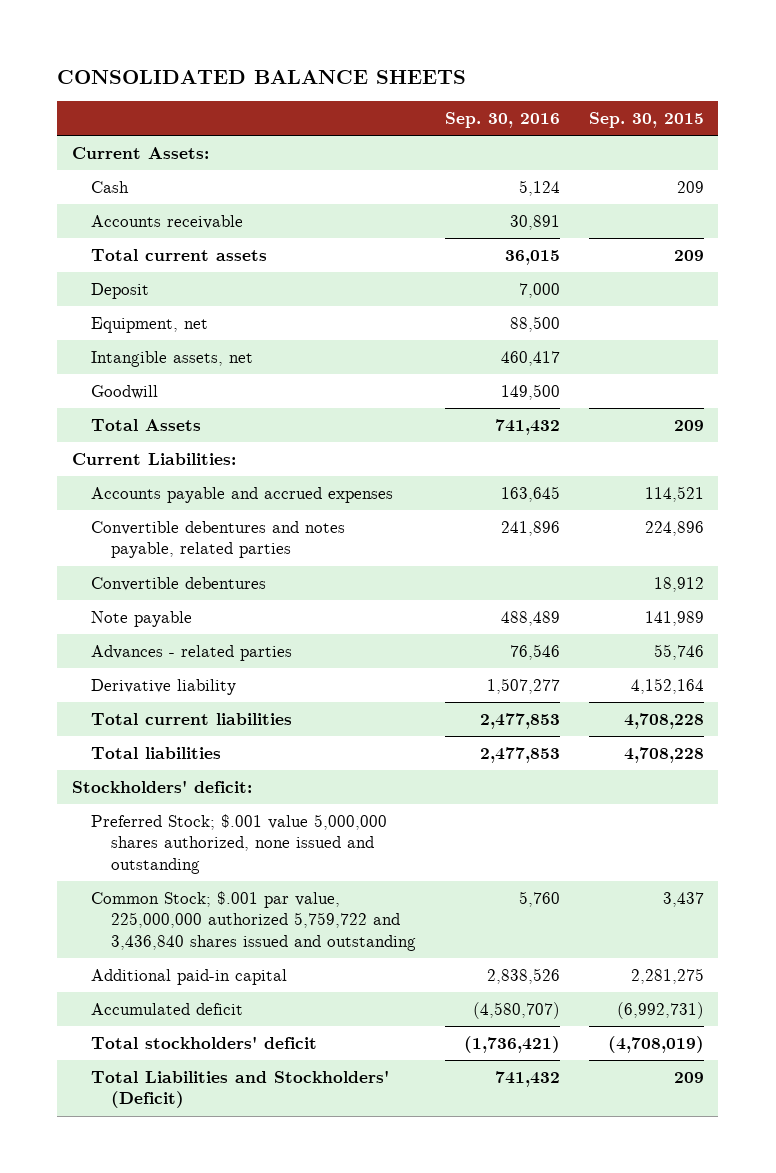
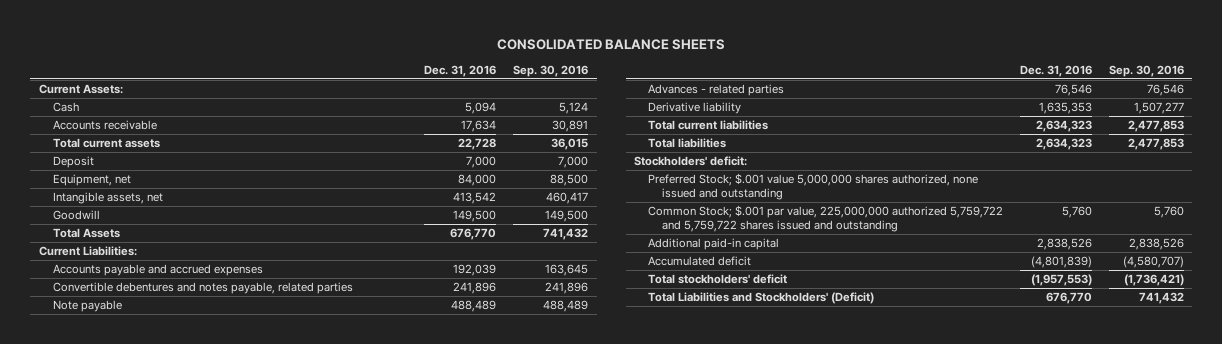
- | Sep. 30, 2016 | Sep. 30, 2015
+ | Dec. 31, 2016 | Sep. 30, 2016
- Convertible debentures | | 18,912
- Common Stock; $.001 par value, 225,000,000 authorized 5,759,722 and 3,436,840 shares issued and outstanding | 5,760 | 3,437
+ Common Stock; $.001 par value, 225,000,000 authorized 5,759,722 and 5,759,722 shares issued and outstanding | 5,760 | 5,760

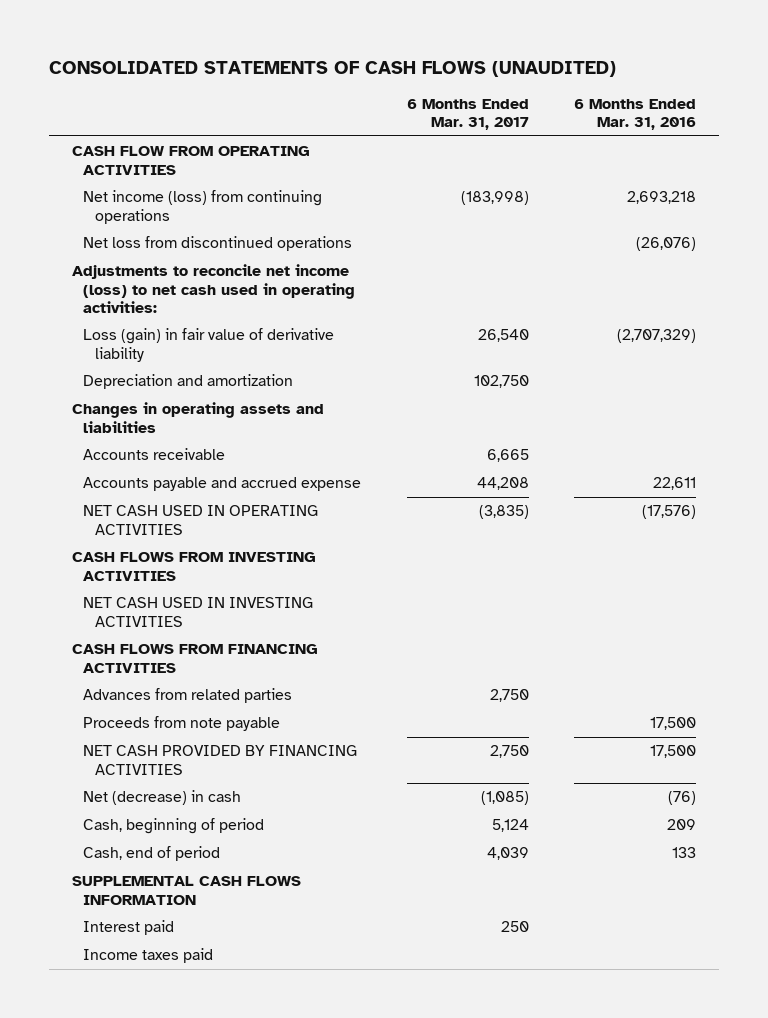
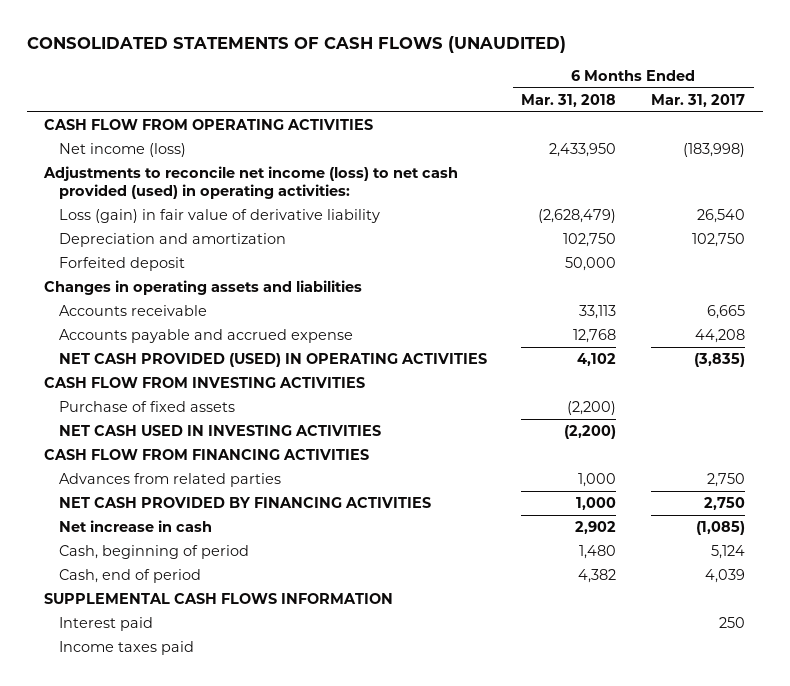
- | 6 Months Ended Mar. 31, 2017 | 6 Months Ended Mar. 31, 2016
+ | 6 Months Ended Mar. 31, 2018 | 6 Months Ended Mar. 31, 2017
- Net income (loss) from continuing operations | (183,998) | 2,693,218
- Net loss from discontinued operations | | (26,076)
- Adjustments to reconcile net income (loss) to net cash used in operating activities:
+ Net income (loss) | 2,433,950 | (183,998)
+ Adjustments to reconcile net income (loss) to net cash provided (used) in operating activities:
+ Forfeited deposit | 50,000 |
- NET CASH USED IN OPERATING ACTIVITIES | (3,835) | (17,576)
- CASH FLOWS FROM INVESTING ACTIVITIES
+ NET CASH PROVIDED (USED) IN OPERATING ACTIVITIES | 4,102 | (3,835)
+ CASH FLOW FROM INVESTING ACTIVITIES
+ Purchase of fixed assets | (2,200) |
- CASH FLOWS FROM FINANCING ACTIVITIES
+ CASH FLOW FROM FINANCING ACTIVITIES
- Proceeds from note payable | | 17,500
- Net (decrease) in cash | (1,085) | (76)
+ Net increase in cash | 2,902 | (1,085)

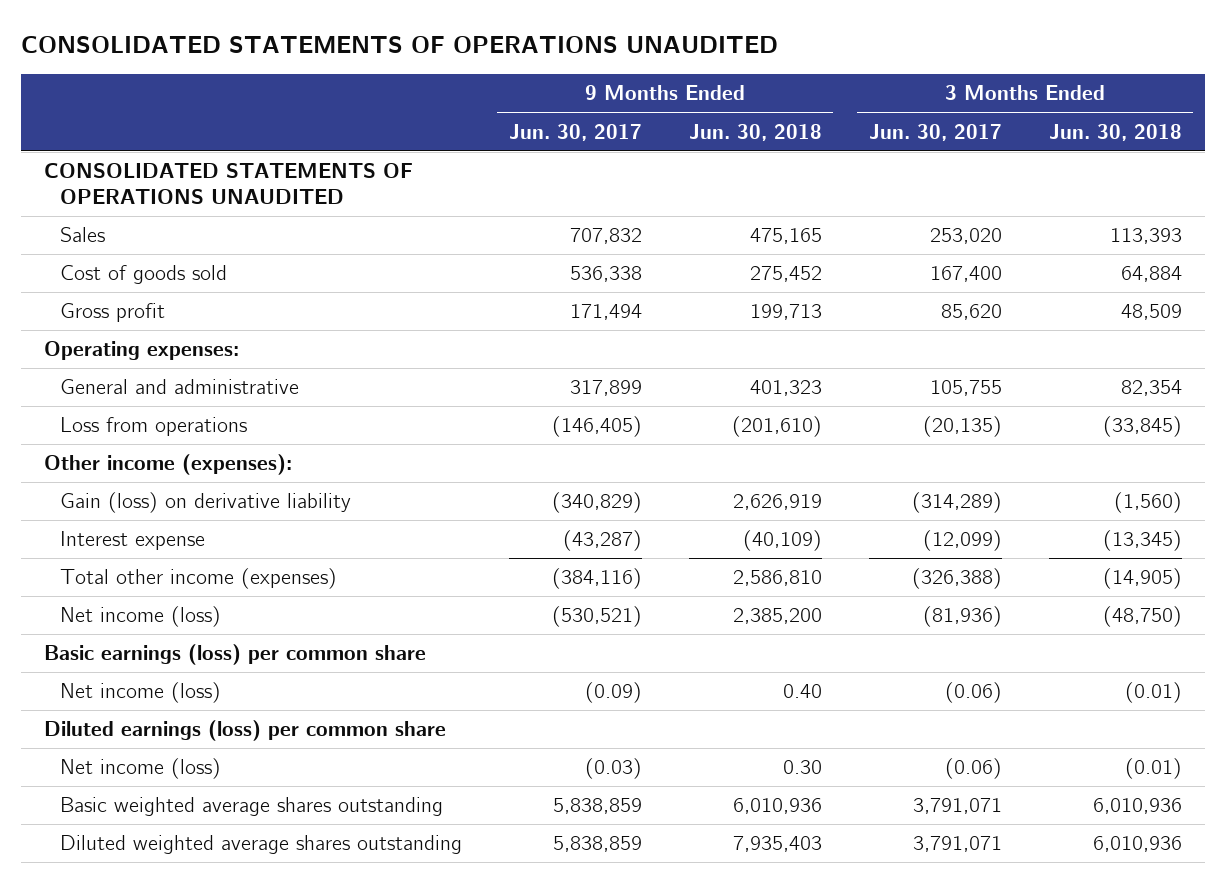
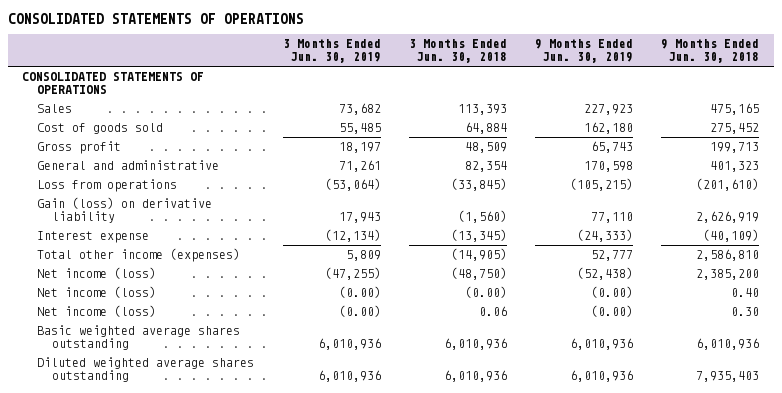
- CONSOLIDATED STATEMENTS OF OPERATIONS UNAUDITED
+ CONSOLIDATED STATEMENTS OF OPERATIONS
- | 9 Months Ended Jun. 30, 2017 | 9 Months Ended Jun. 30, 2018 | 3 Months Ended Jun. 30, 2017 | 3 Months Ended Jun. 30, 2018
+ | 3 Months Ended Jun. 30, 2019 | 3 Months Ended Jun. 30, 2018 | 9 Months Ended Jun. 30, 2019 | 9 Months Ended Jun. 30, 2018
- CONSOLIDATED STATEMENTS OF OPERATIONS UNAUDITED
+ CONSOLIDATED STATEMENTS OF OPERATIONS
- Operating expenses:
- Other income (expenses):
- Basic earnings (loss) per common share
- Net income (loss) | (0.09) | 0.40 | (0.06) | (0.01)
- Diluted earnings (loss) per common share
- Net income (loss) | (0.03) | 0.30 | (0.06) | (0.01)
+ Net income (loss) | (0.00) | (0.00) | (0.00) | 0.40
+ Net income (loss) | (0.00) | 0.06 | (0.00) | 0.30

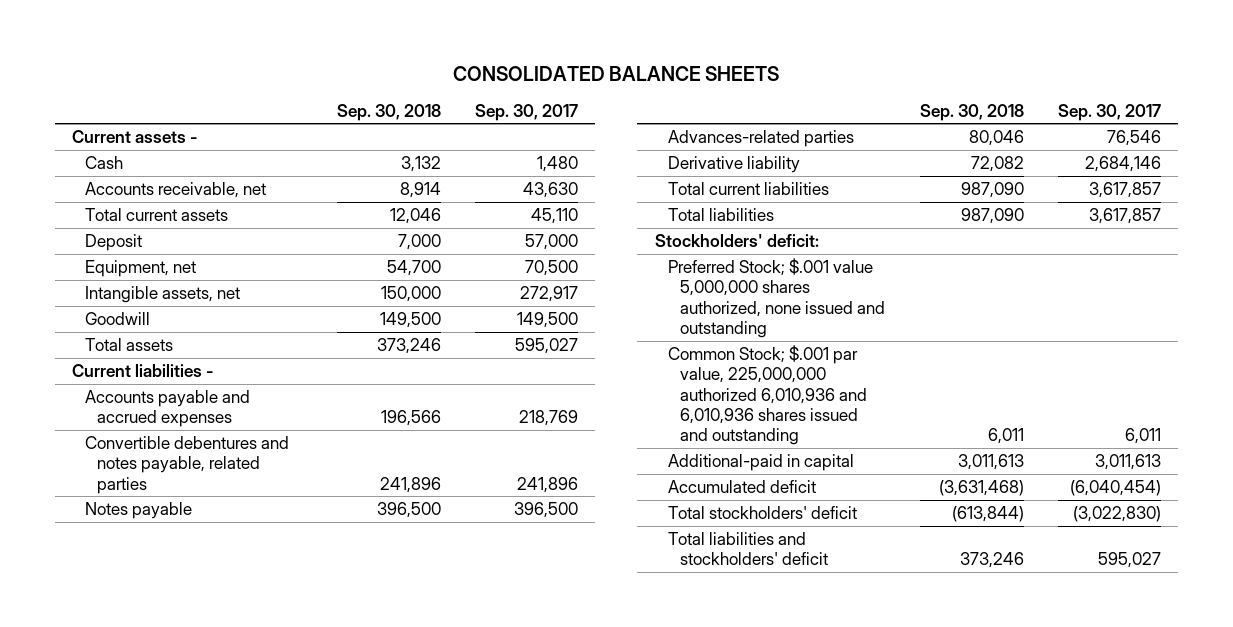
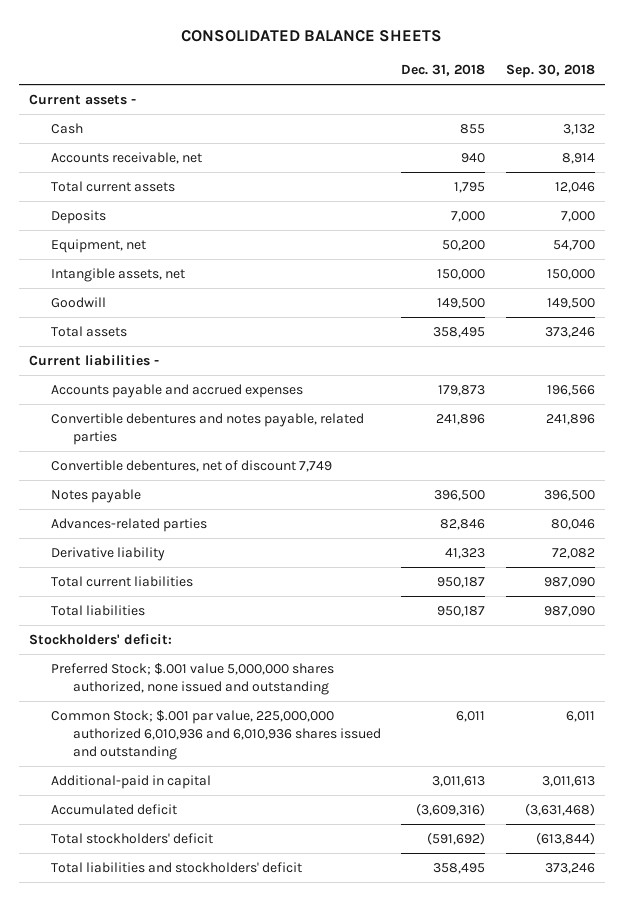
- | Sep. 30, 2018 | Sep. 30, 2017
+ | Dec. 31, 2018 | Sep. 30, 2018
- Deposit | 7,000 | 57,000
+ Deposits | 7,000 | 7,000
+ Convertible debentures, net of discount 7,749

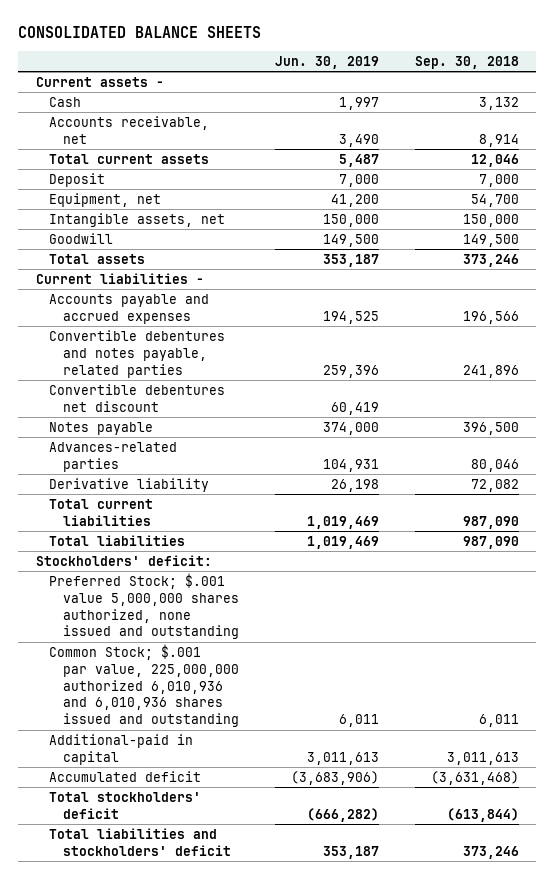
- | Dec. 31, 2018 | Sep. 30, 2018
+ | Jun. 30, 2019 | Sep. 30, 2018
- Deposits | 7,000 | 7,000
+ Deposit | 7,000 | 7,000
- Convertible debentures, net of discount 7,749
+ Convertible debentures net discount | 60,419 |

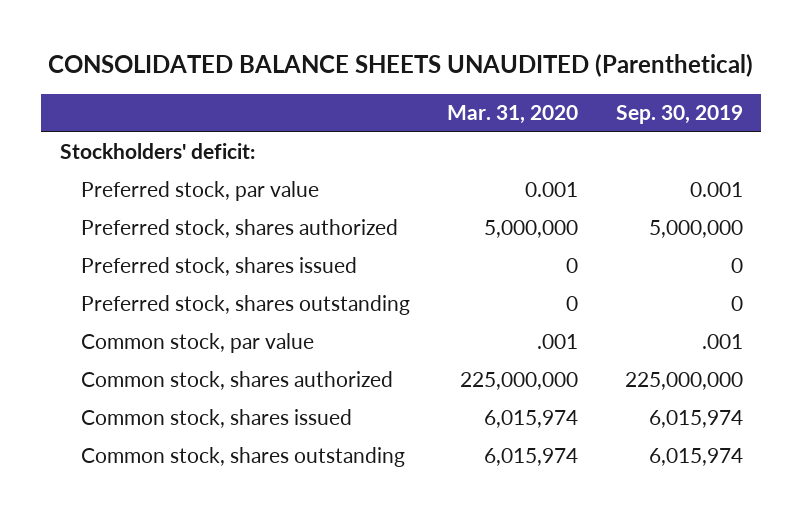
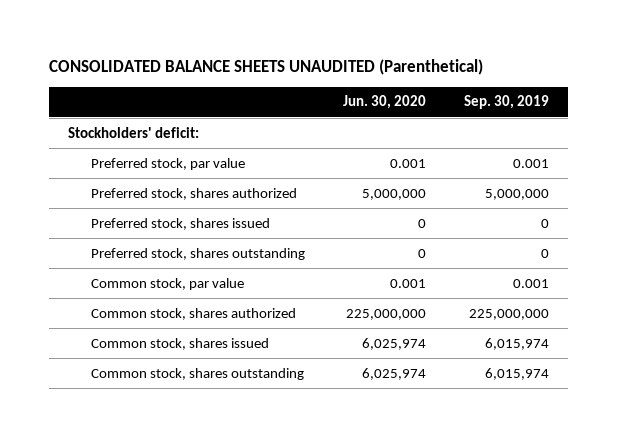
- | Mar. 31, 2020 | Sep. 30, 2019
+ | Jun. 30, 2020 | Sep. 30, 2019
- Common stock, par value | .001 | .001
+ Common stock, par value | 0.001 | 0.001

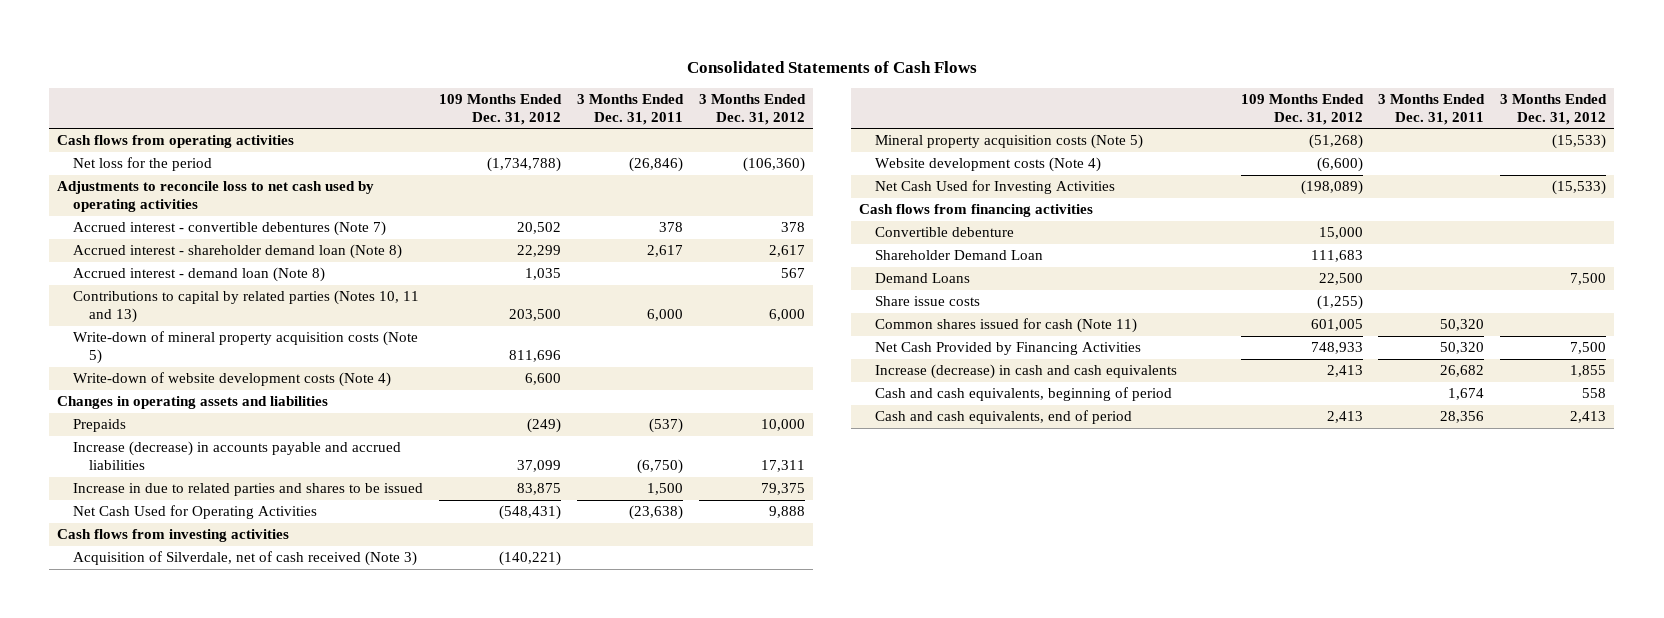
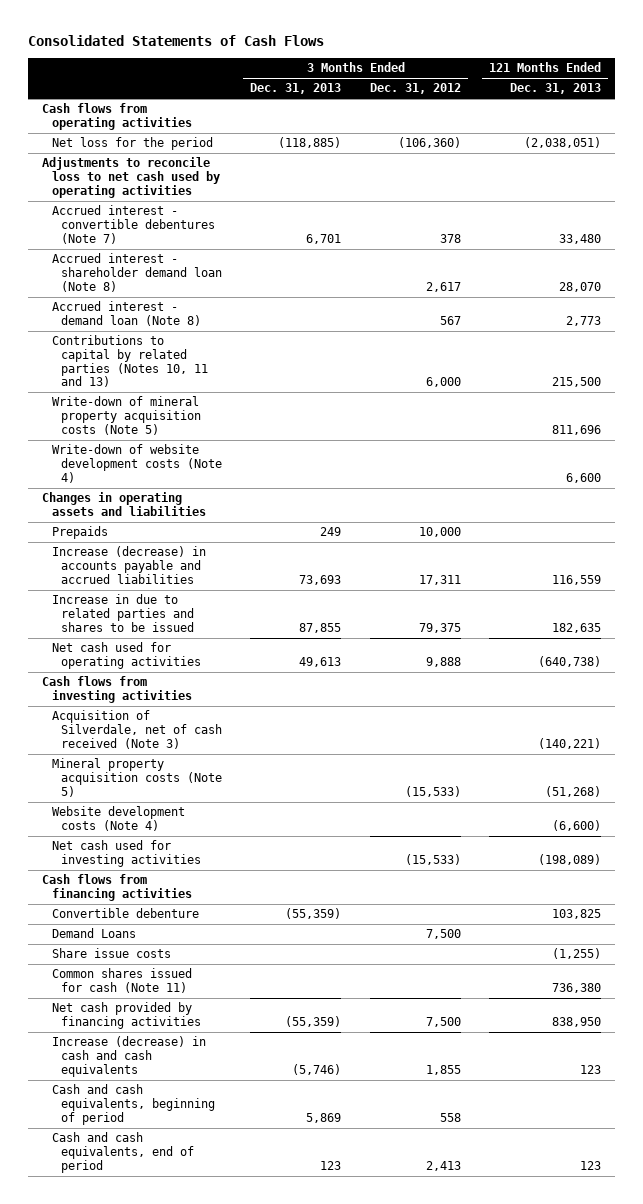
- | 109 Months Ended Dec. 31, 2012 | 3 Months Ended Dec. 31, 2011 | 3 Months Ended Dec. 31, 2012
+ | 3 Months Ended Dec. 31, 2013 | 3 Months Ended Dec. 31, 2012 | 121 Months Ended Dec. 31, 2013
- Net Cash Used for Operating Activities | (548,431) | (23,638) | 9,888
+ Net cash used for operating activities | 49,613 | 9,888 | (640,738)
- Net Cash Used for Investing Activities | (198,089) | | (15,533)
+ Net cash used for investing activities | | (15,533) | (198,089)
- Shareholder Demand Loan | 111,683 | |
- Net Cash Provided by Financing Activities | 748,933 | 50,320 | 7,500
+ Net cash provided by financing activities | (55,359) | 7,500 | 838,950

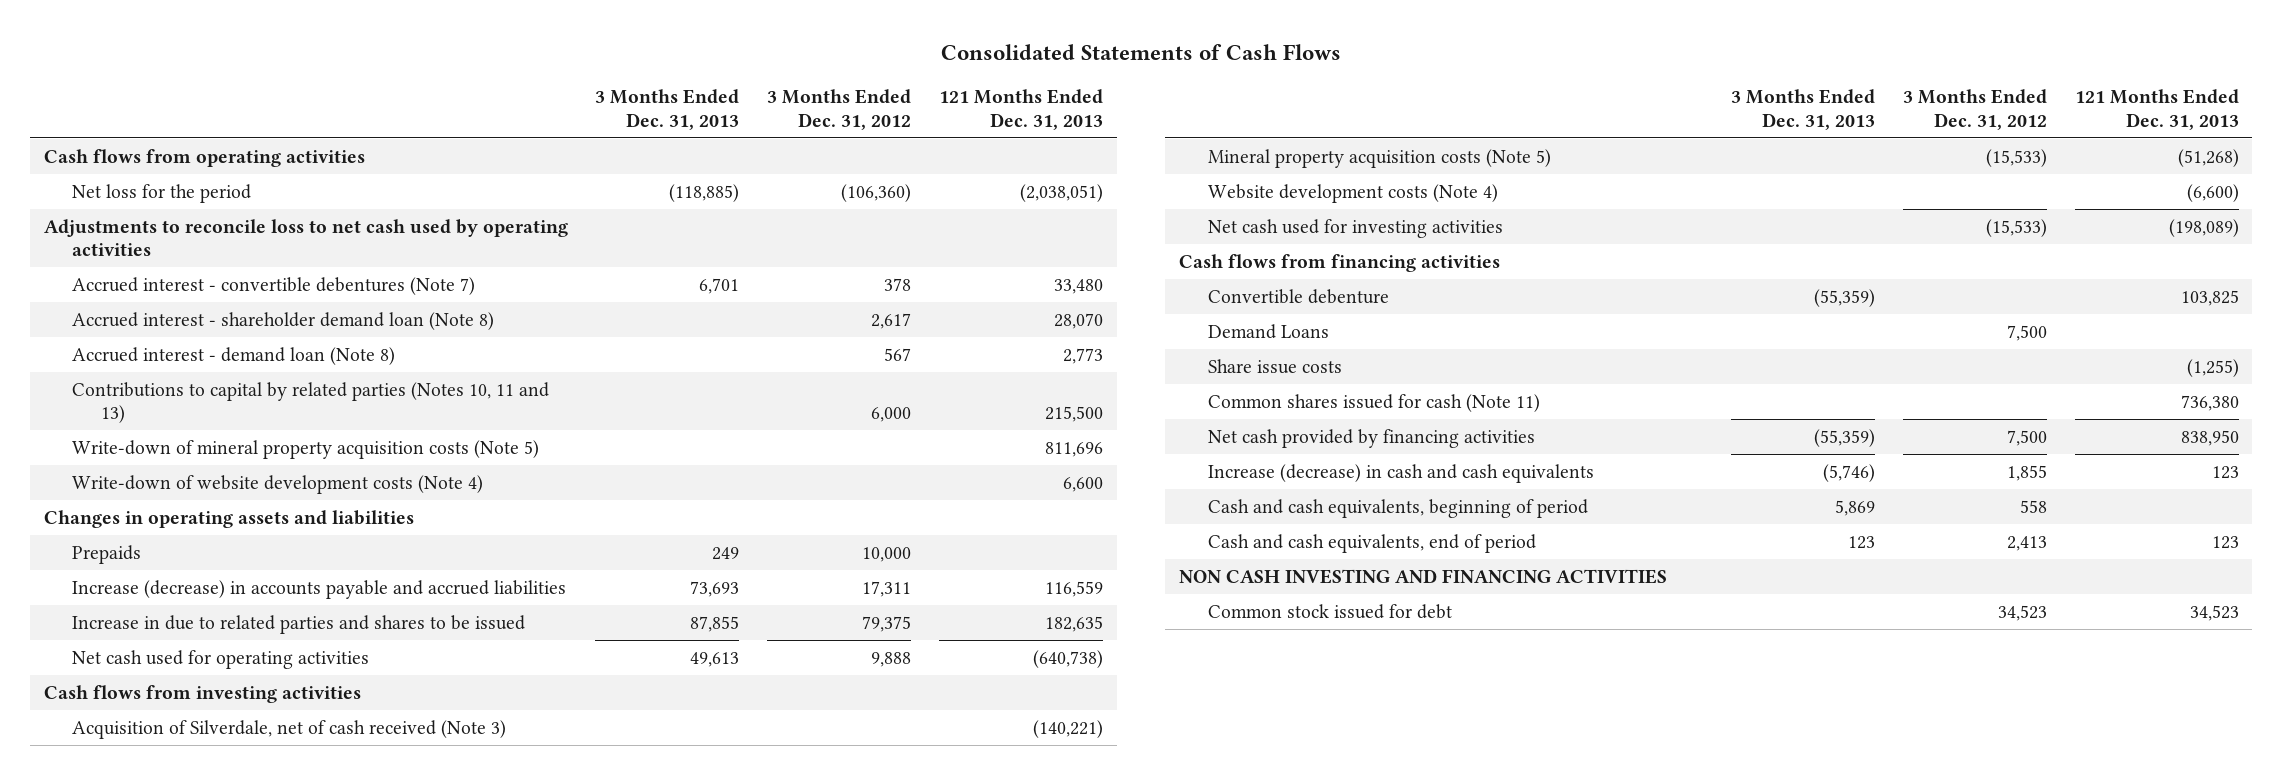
+ NON CASH INVESTING AND FINANCING ACTIVITIES
+ Common stock issued for debt | | 34,523 | 34,523

